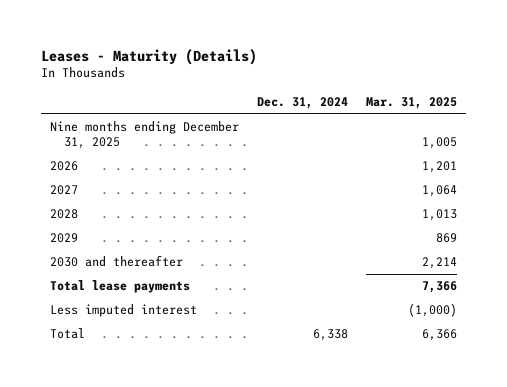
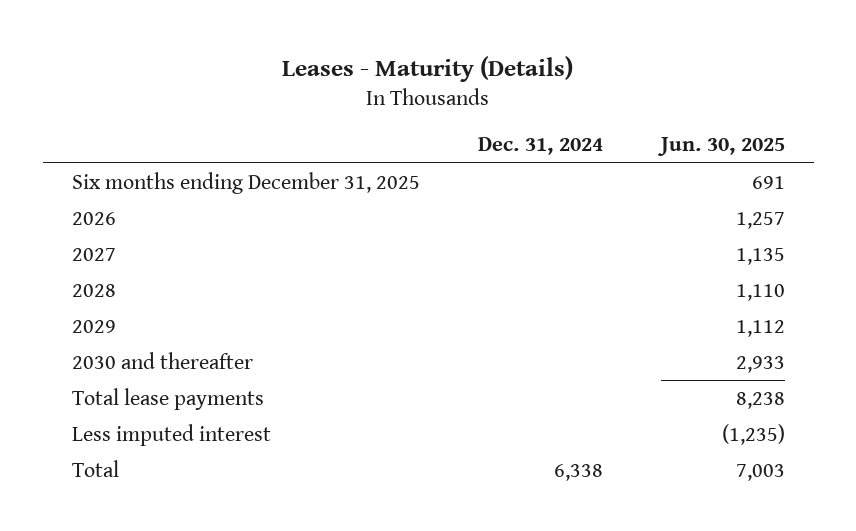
- | Dec. 31, 2024 | Mar. 31, 2025
+ | Dec. 31, 2024 | Jun. 30, 2025
- Nine months ending December 31, 2025 | | 1,005
+ Six months ending December 31, 2025 | | 691

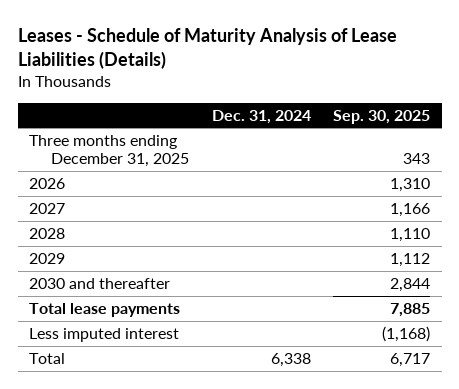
- Leases - Maturity (Details)
+ Leases - Schedule of Maturity Analysis of Lease Liabilities (Details)
- | Dec. 31, 2024 | Jun. 30, 2025
+ | Dec. 31, 2024 | Sep. 30, 2025
- Six months ending December 31, 2025 | | 691
+ Three months ending December 31, 2025 | | 343

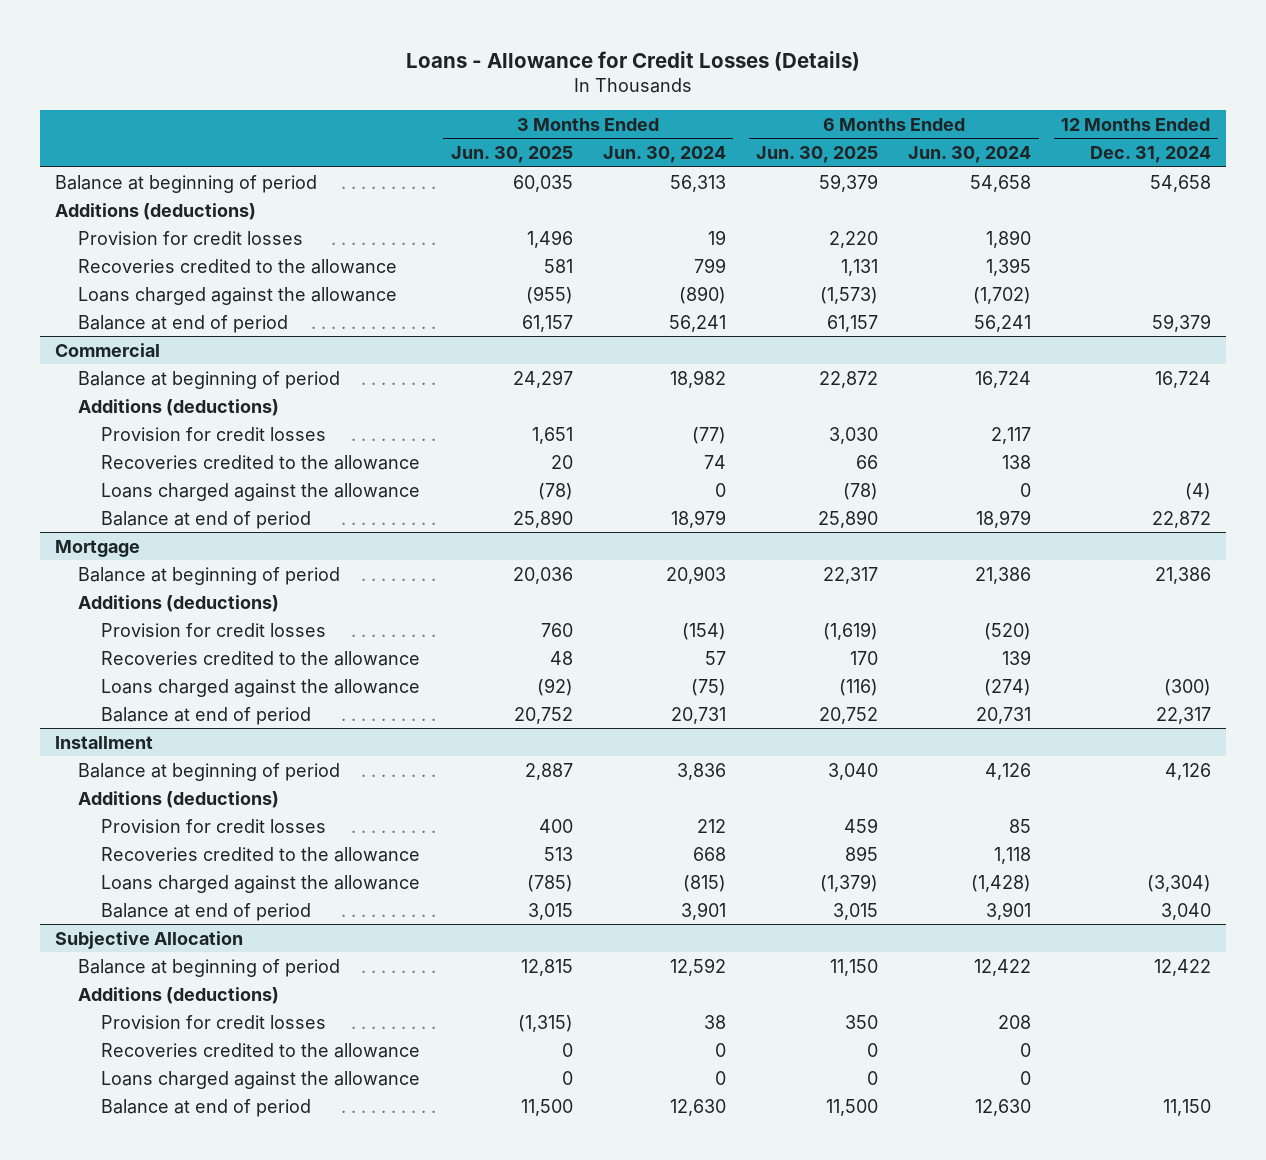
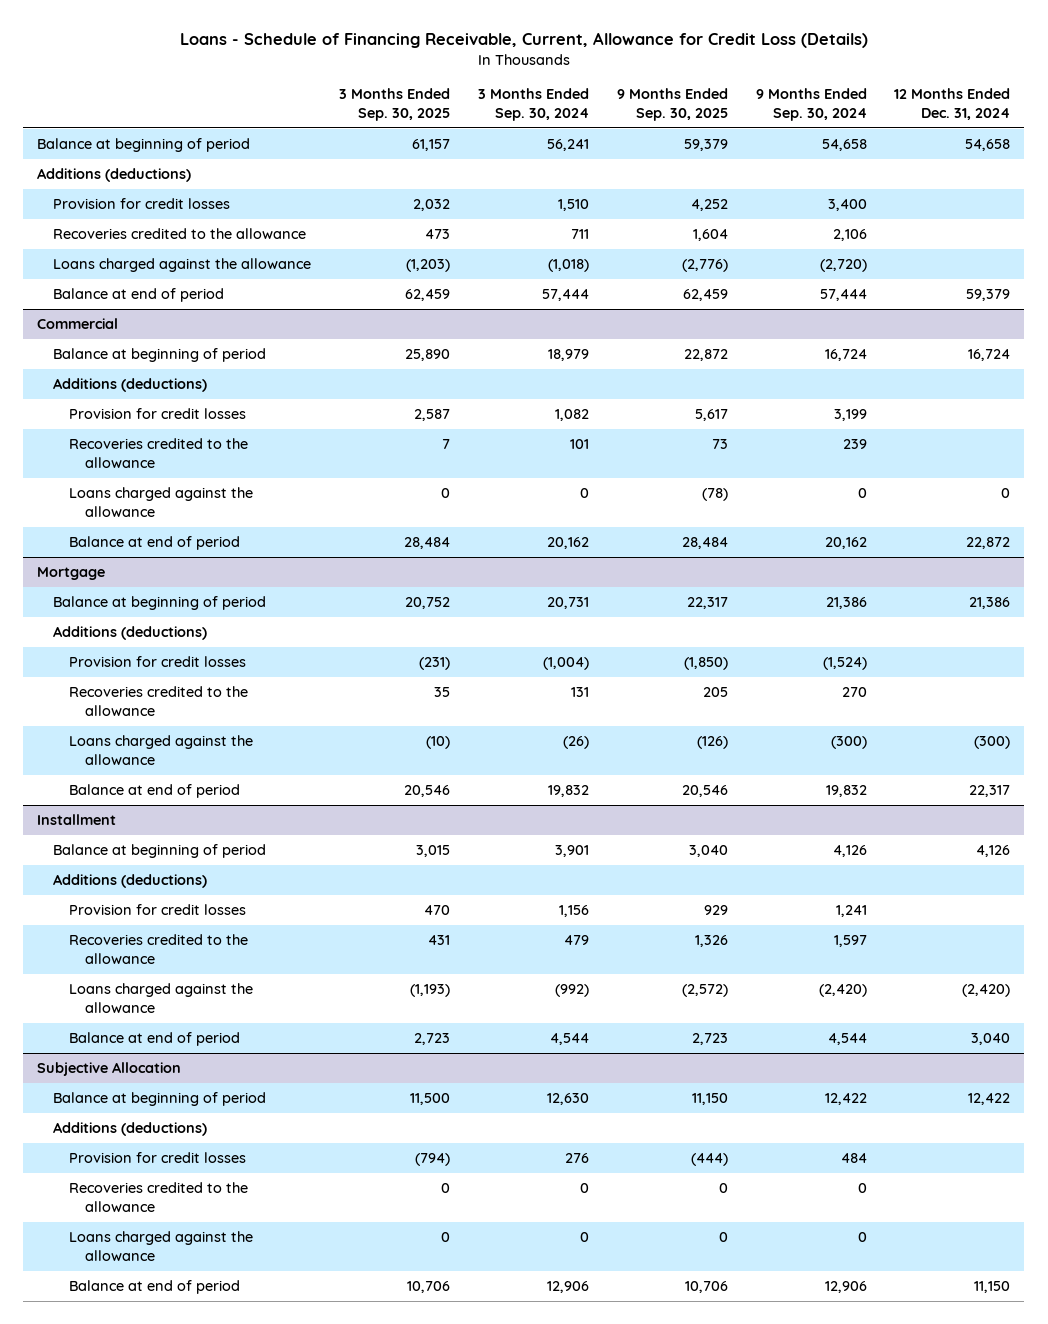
- Loans - Allowance for Credit Losses (Details)
+ Loans - Schedule of Financing Receivable, Current, Allowance for Credit Loss (Details)
- | 3 Months Ended Jun. 30, 2025 | 3 Months Ended Jun. 30, 2024 | 6 Months Ended Jun. 30, 2025 | 6 Months Ended Jun. 30, 2024 | 12 Months Ended Dec. 31, 2024
+ | 3 Months Ended Sep. 30, 2025 | 3 Months Ended Sep. 30, 2024 | 9 Months Ended Sep. 30, 2025 | 9 Months Ended Sep. 30, 2024 | 12 Months Ended Dec. 31, 2024
@ Commercial
- Loans charged against the allowance | (78) | 0 | (78) | 0 | (4)
+ Loans charged against the allowance | 0 | 0 | (78) | 0 | 0
@ Installment
- Loans charged against the allowance | (785) | (815) | (1,379) | (1,428) | (3,304)
+ Loans charged against the allowance | (1,193) | (992) | (2,572) | (2,420) | (2,420)

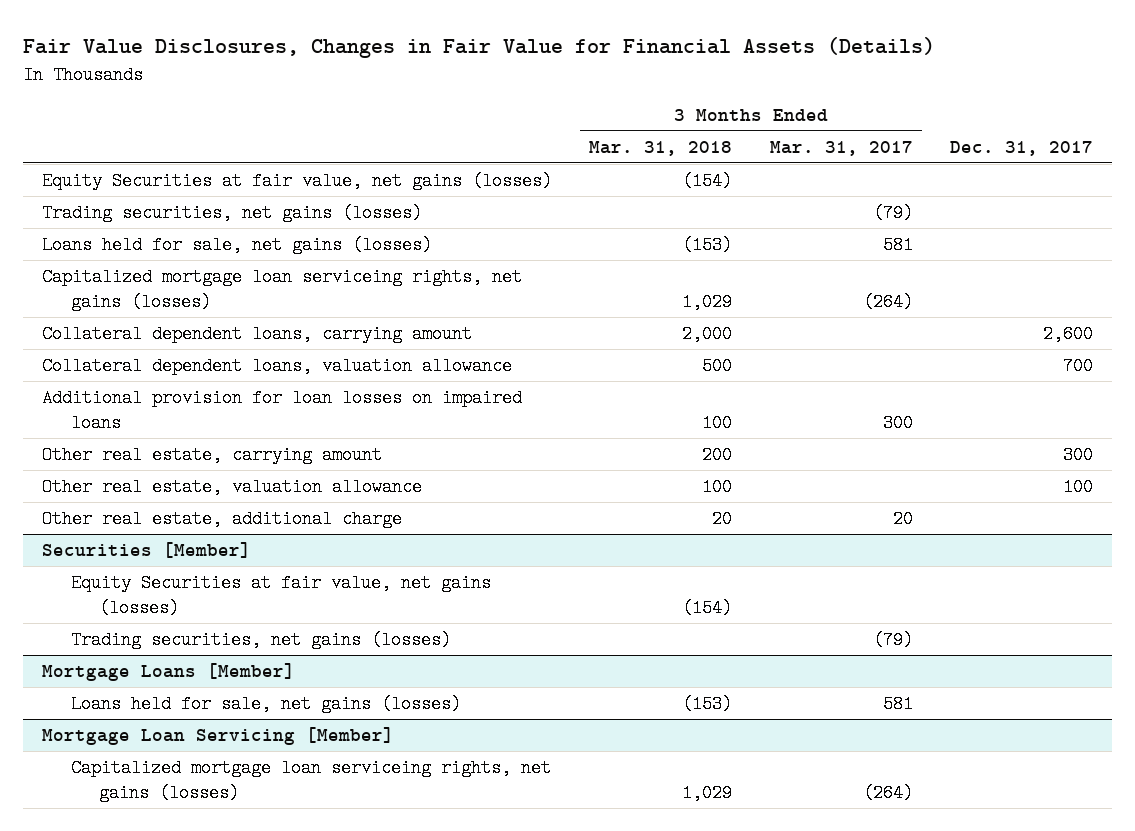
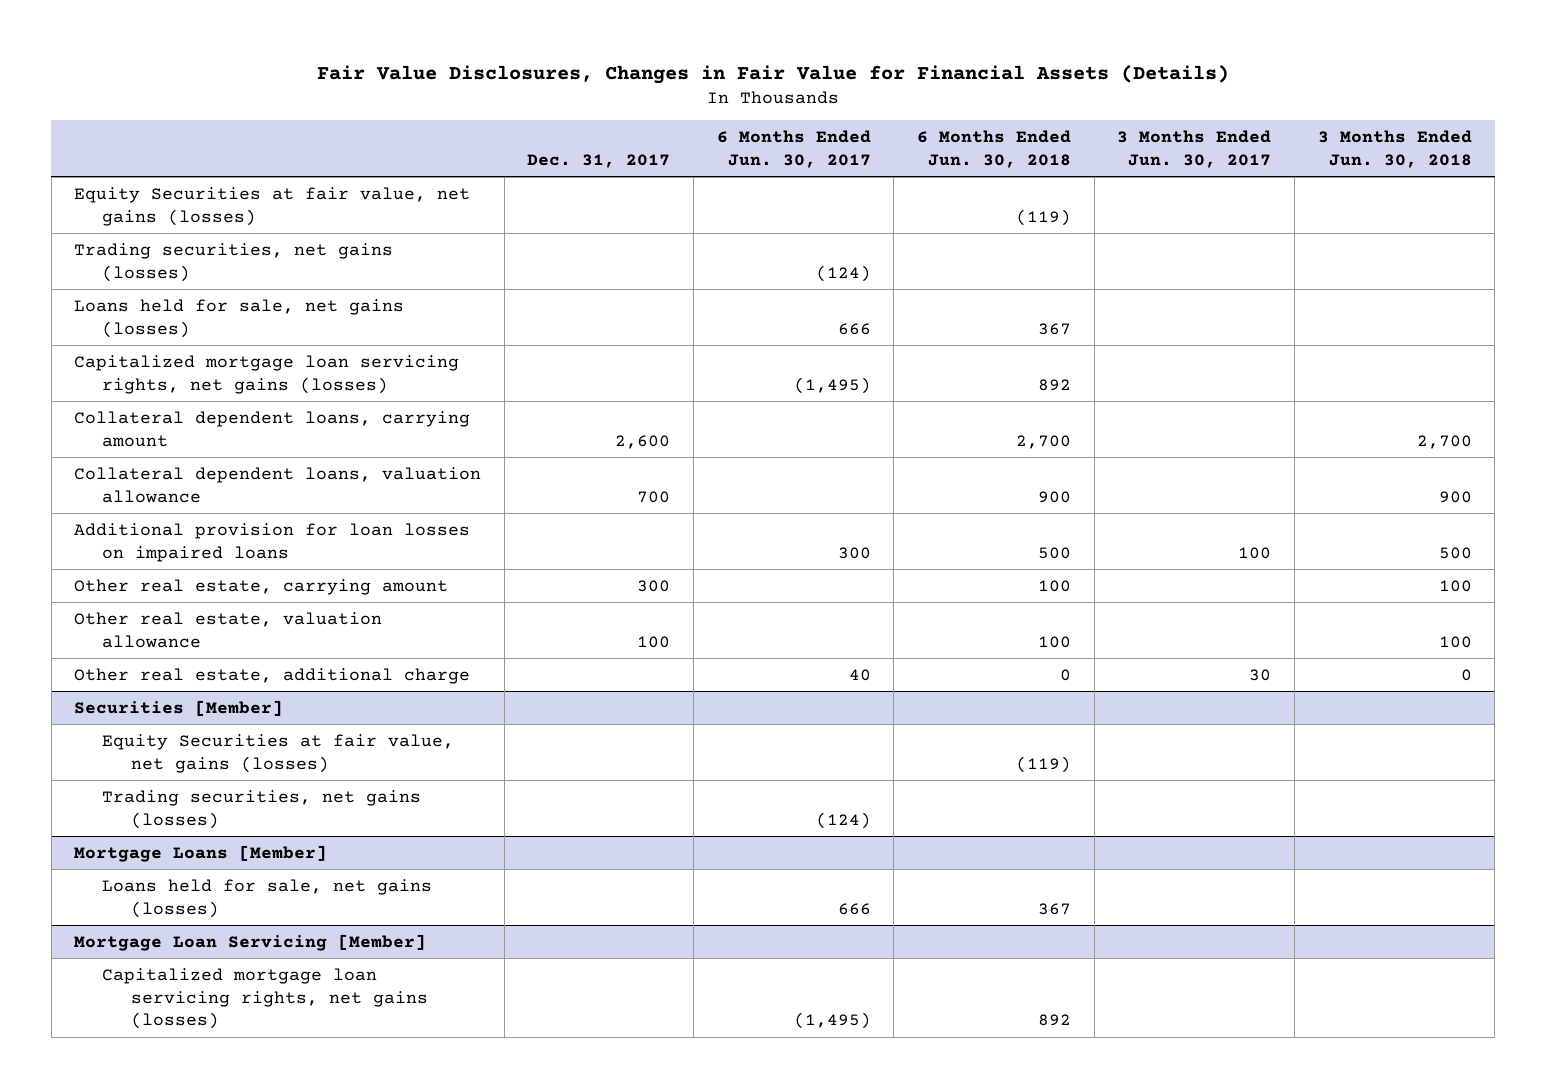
- | 3 Months Ended Mar. 31, 2018 | 3 Months Ended Mar. 31, 2017 | Dec. 31, 2017
+ | Dec. 31, 2017 | 6 Months Ended Jun. 30, 2017 | 6 Months Ended Jun. 30, 2018 | 3 Months Ended Jun. 30, 2017 | 3 Months Ended Jun. 30, 2018
- Capitalized mortgage loan serviceing rights, net gains (losses) | 1,029 | (264) |
+ Capitalized mortgage loan servicing rights, net gains (losses) | | (1,495) | 892 | |
@ Mortgage Loan Servicing [Member]
- Capitalized mortgage loan serviceing rights, net gains (losses) | 1,029 | (264) |
+ Capitalized mortgage loan servicing rights, net gains (losses) | | (1,495) | 892 | |

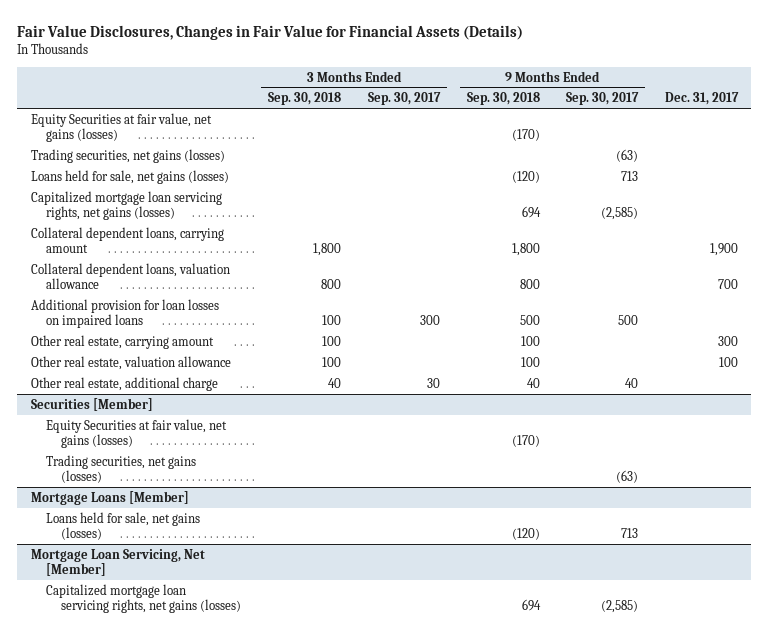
- | Dec. 31, 2017 | 6 Months Ended Jun. 30, 2017 | 6 Months Ended Jun. 30, 2018 | 3 Months Ended Jun. 30, 2017 | 3 Months Ended Jun. 30, 2018
+ | 3 Months Ended Sep. 30, 2018 | 3 Months Ended Sep. 30, 2017 | 9 Months Ended Sep. 30, 2018 | 9 Months Ended Sep. 30, 2017 | Dec. 31, 2017
- Collateral dependent loans, carrying amount | 2,600 | | 2,700 | | 2,700
+ Collateral dependent loans, carrying amount | 1,800 | | 1,800 | | 1,900
- Mortgage Loan Servicing [Member]
+ Mortgage Loan Servicing, Net [Member]

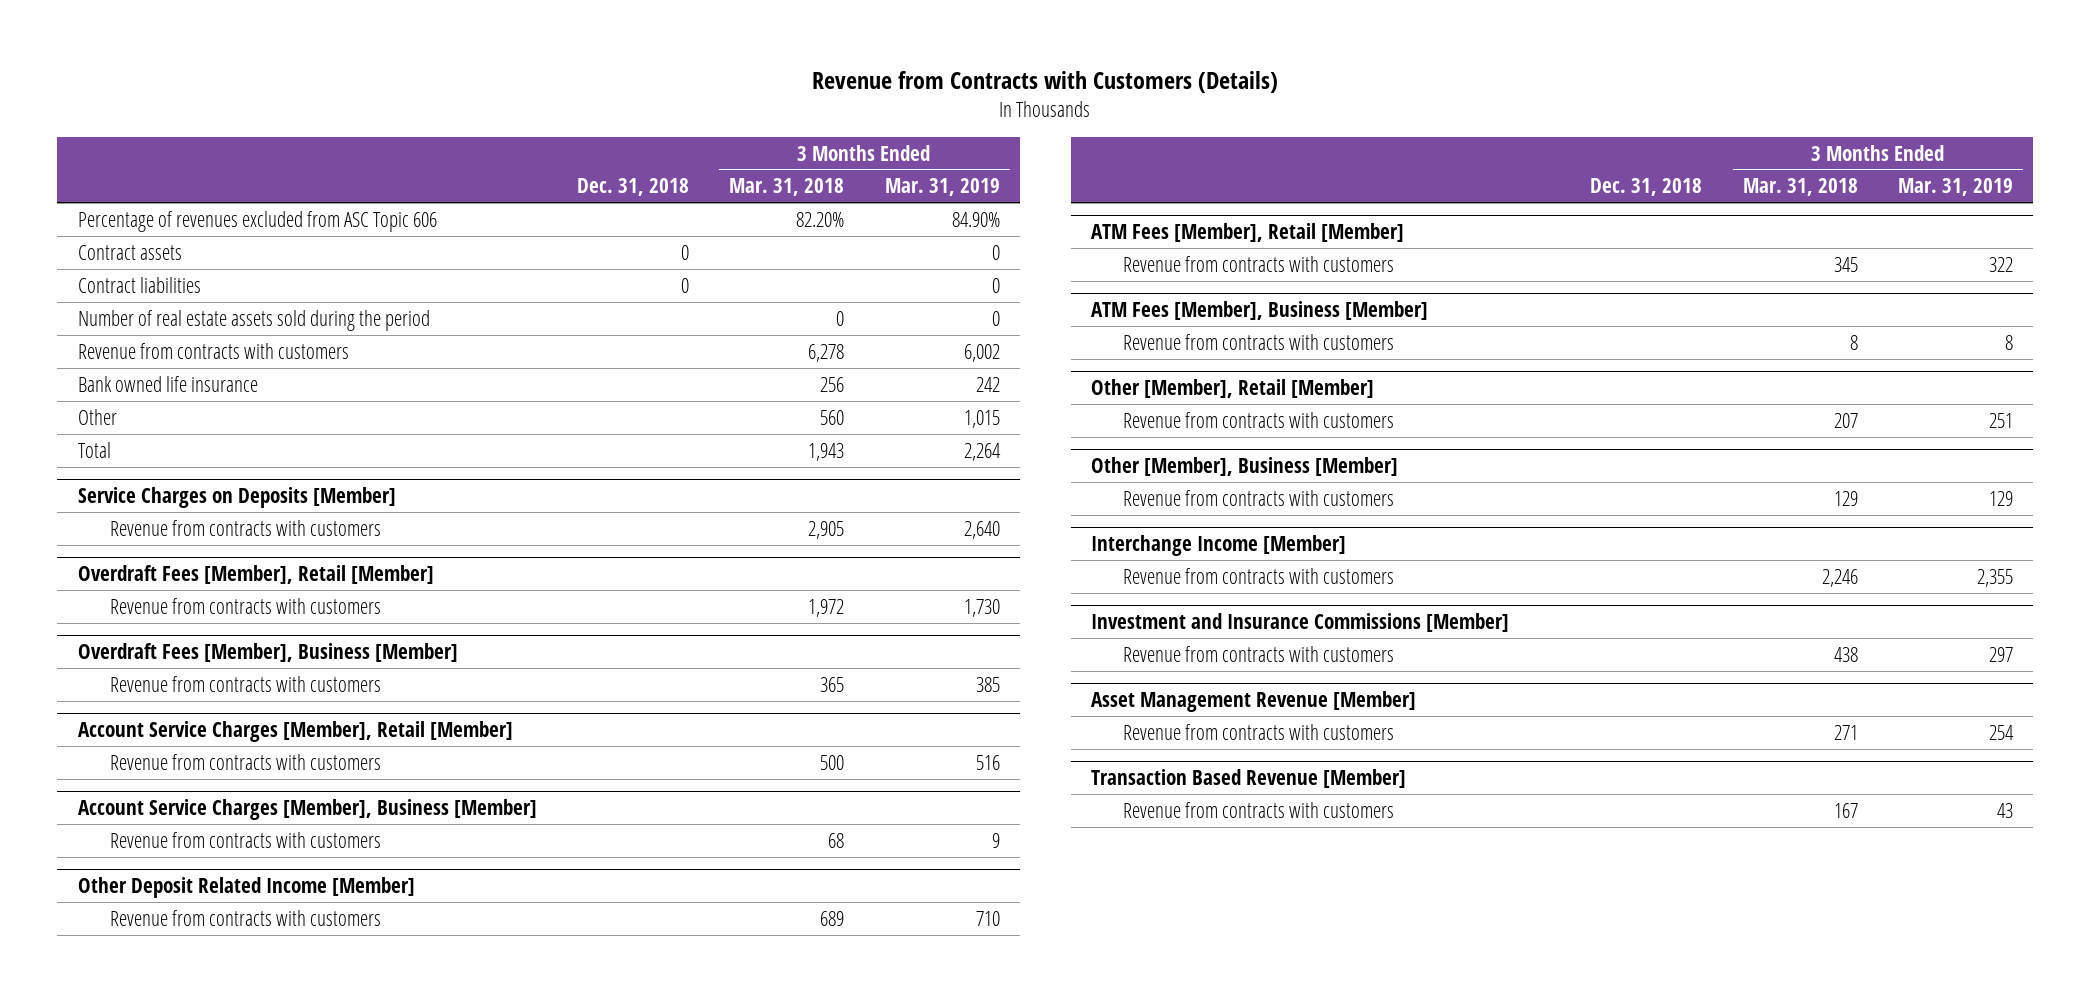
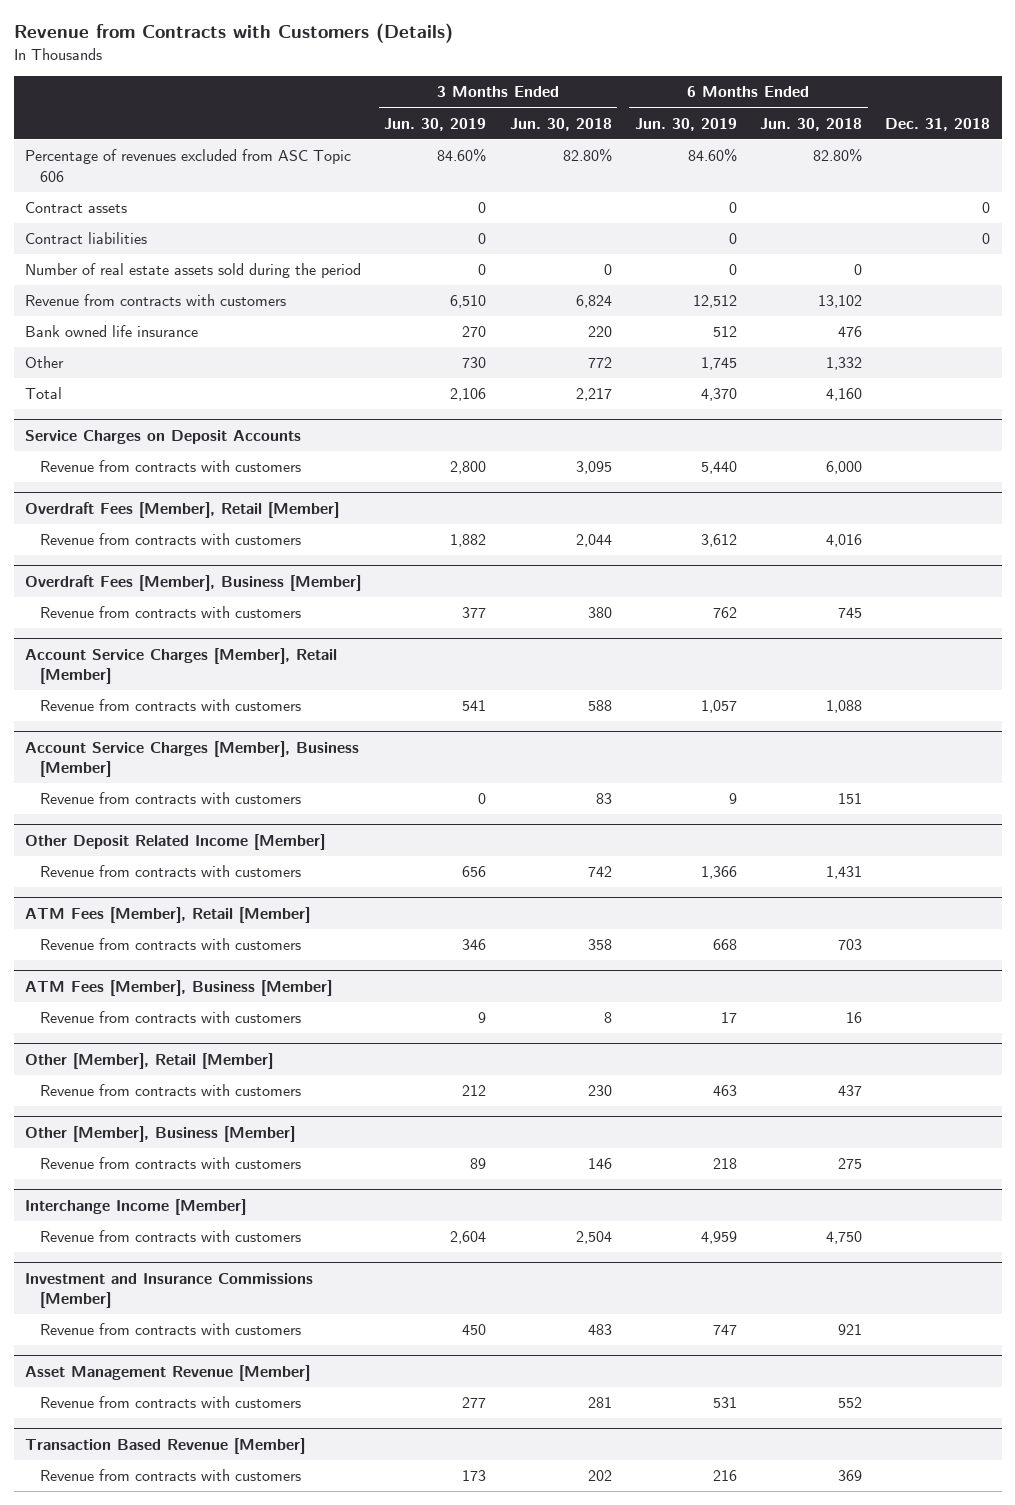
- | Dec. 31, 2018 | 3 Months Ended Mar. 31, 2018 | 3 Months Ended Mar. 31, 2019
+ | 3 Months Ended Jun. 30, 2019 | 3 Months Ended Jun. 30, 2018 | 6 Months Ended Jun. 30, 2019 | 6 Months Ended Jun. 30, 2018 | Dec. 31, 2018
- Service Charges on Deposits [Member]
+ Service Charges on Deposit Accounts

